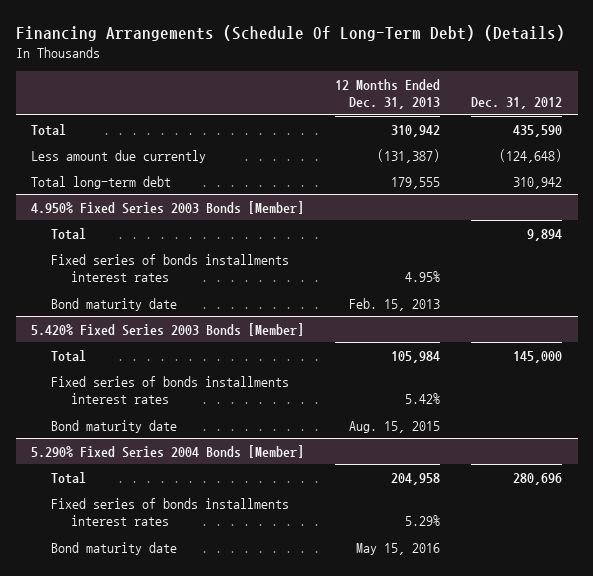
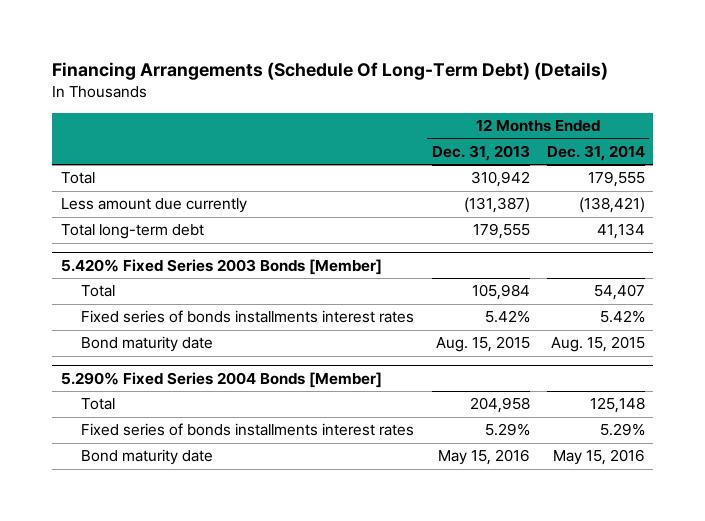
- | 12 Months Ended Dec. 31, 2013 | Dec. 31, 2012
+ | 12 Months Ended Dec. 31, 2013 | 12 Months Ended Dec. 31, 2014
- 4.950% Fixed Series 2003 Bonds [Member]
- Total | | 9,894
- Fixed series of bonds installments interest rates | 4.95% |
- Bond maturity date | Feb. 15, 2013 |

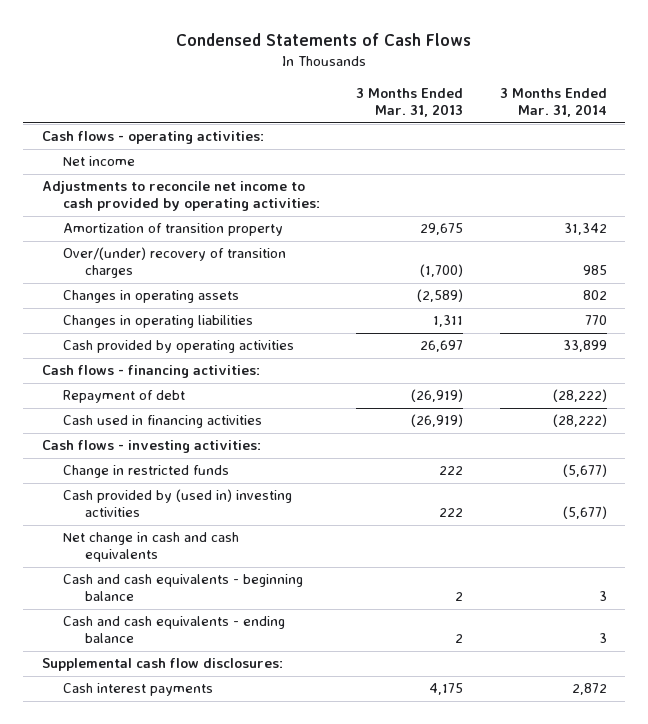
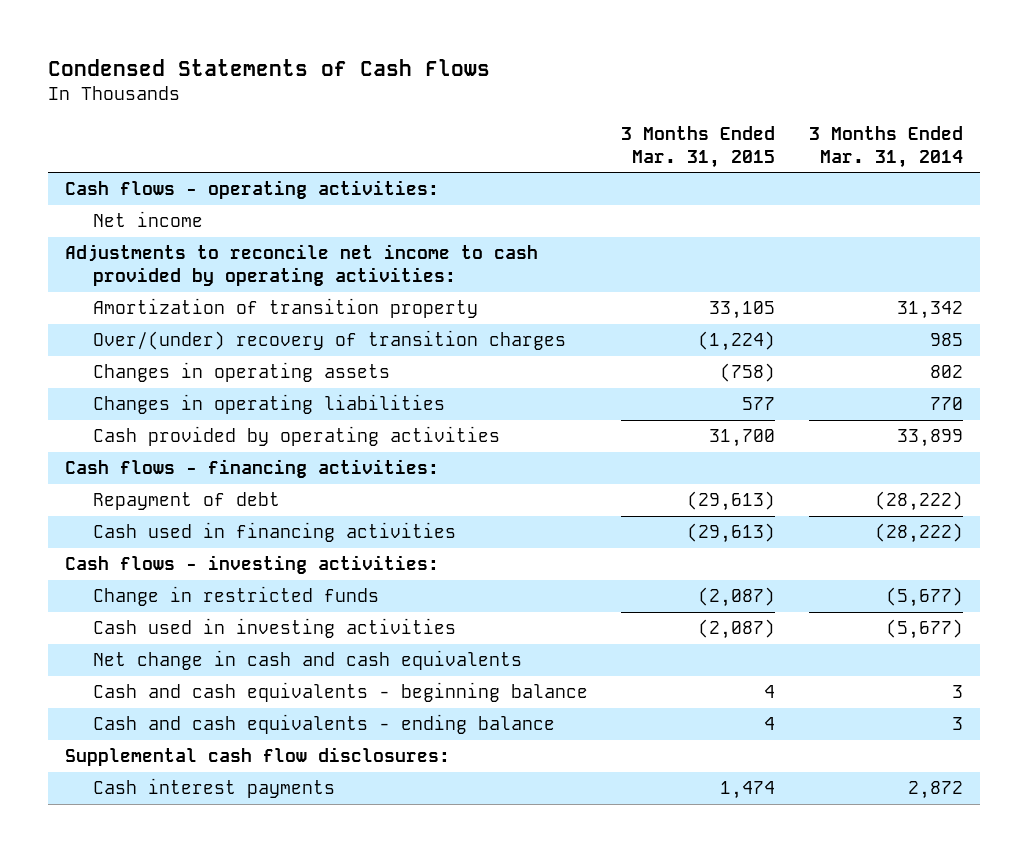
- | 3 Months Ended Mar. 31, 2013 | 3 Months Ended Mar. 31, 2014
+ | 3 Months Ended Mar. 31, 2015 | 3 Months Ended Mar. 31, 2014
- Cash provided by (used in) investing activities | 222 | (5,677)
+ Cash used in investing activities | (2,087) | (5,677)

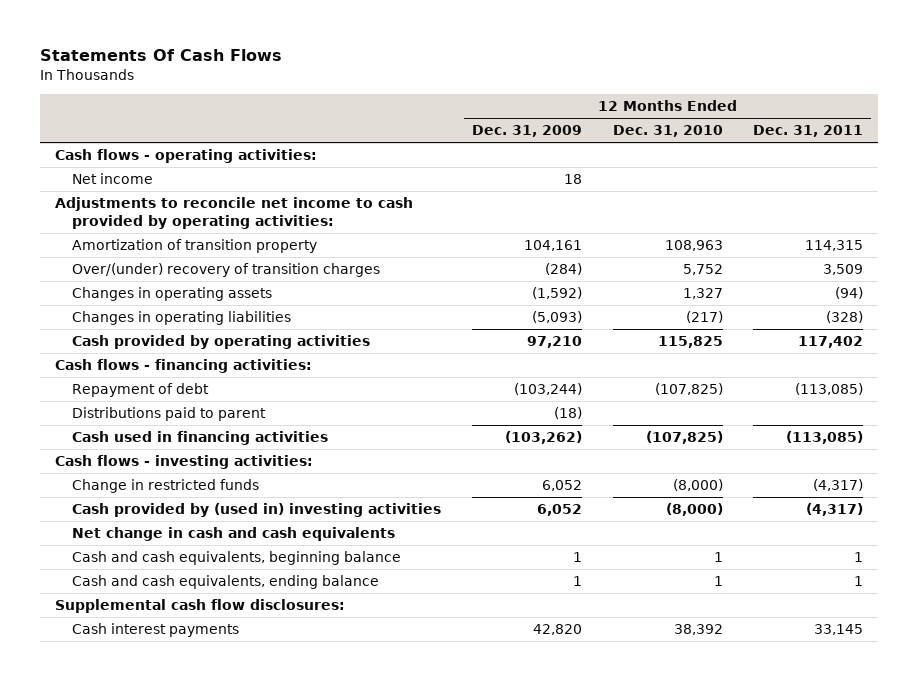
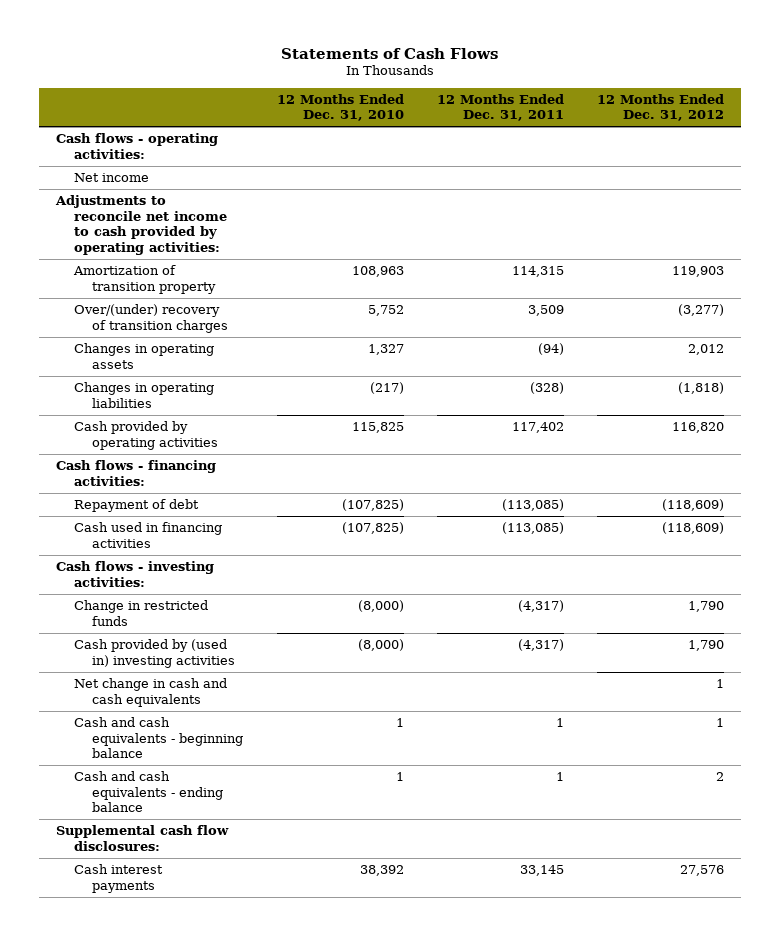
- Statements Of Cash Flows
+ Statements of Cash Flows
- | 12 Months Ended Dec. 31, 2009 | 12 Months Ended Dec. 31, 2010 | 12 Months Ended Dec. 31, 2011
+ | 12 Months Ended Dec. 31, 2010 | 12 Months Ended Dec. 31, 2011 | 12 Months Ended Dec. 31, 2012
- Distributions paid to parent | (18) | |
- Cash and cash equivalents, beginning balance | 1 | 1 | 1
- Cash and cash equivalents, ending balance | 1 | 1 | 1
+ Cash and cash equivalents - beginning balance | 1 | 1 | 1
+ Cash and cash equivalents - ending balance | 1 | 1 | 2

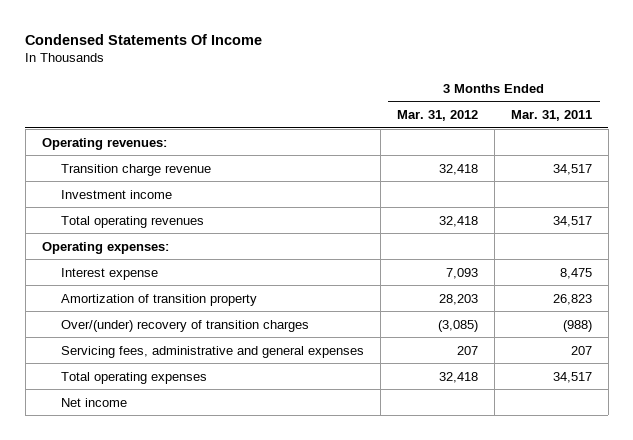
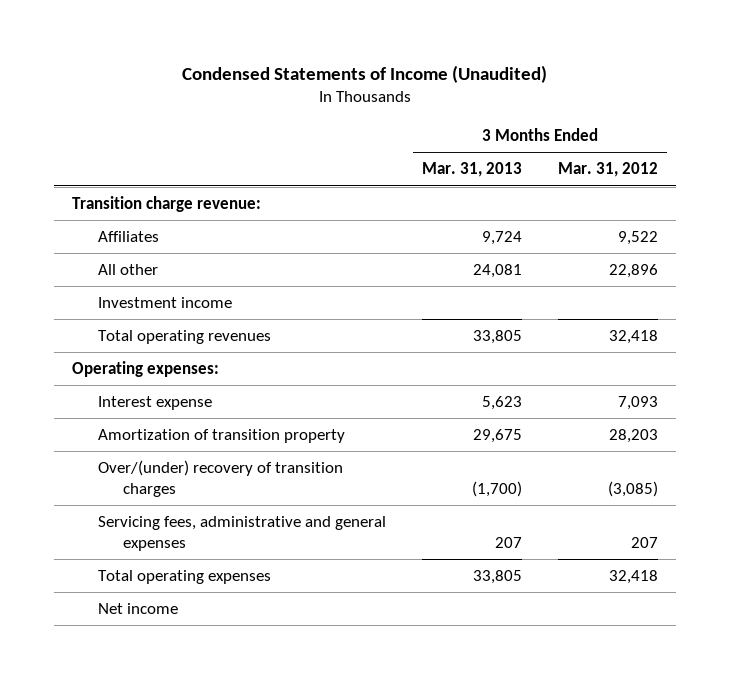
- Condensed Statements Of Income
+ Condensed Statements of Income (Unaudited)
- | 3 Months Ended Mar. 31, 2012 | 3 Months Ended Mar. 31, 2011
+ | 3 Months Ended Mar. 31, 2013 | 3 Months Ended Mar. 31, 2012
- Operating revenues:
- Transition charge revenue | 32,418 | 34,517
+ Transition charge revenue:
+ Affiliates | 9,724 | 9,522
+ All other | 24,081 | 22,896

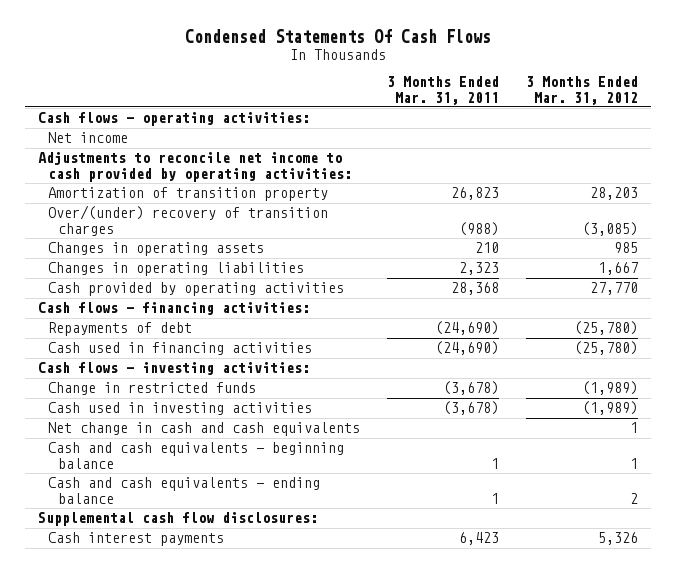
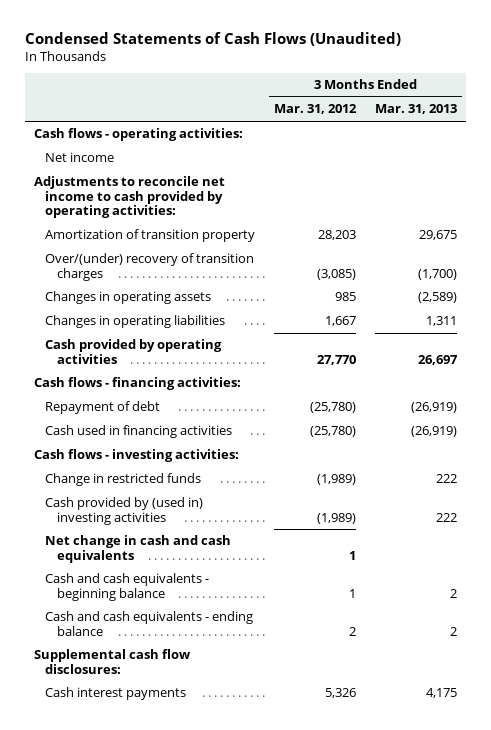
- Condensed Statements Of Cash Flows
+ Condensed Statements of Cash Flows (Unaudited)
- | 3 Months Ended Mar. 31, 2011 | 3 Months Ended Mar. 31, 2012
+ | 3 Months Ended Mar. 31, 2012 | 3 Months Ended Mar. 31, 2013
- Repayments of debt | (24,690) | (25,780)
+ Repayment of debt | (25,780) | (26,919)
- Cash used in investing activities | (3,678) | (1,989)
+ Cash provided by (used in) investing activities | (1,989) | 222

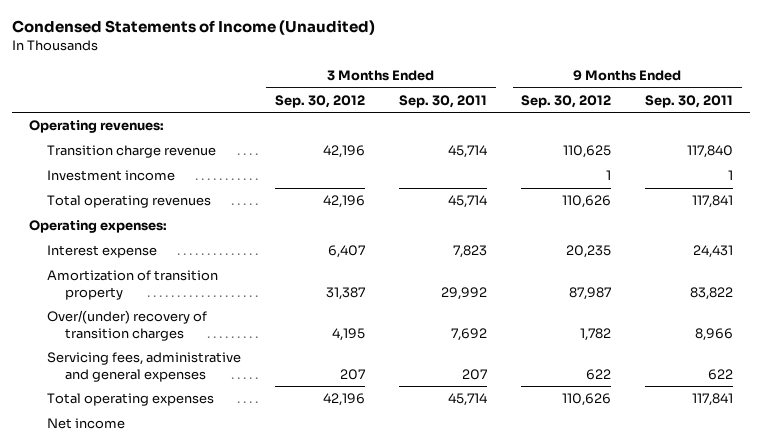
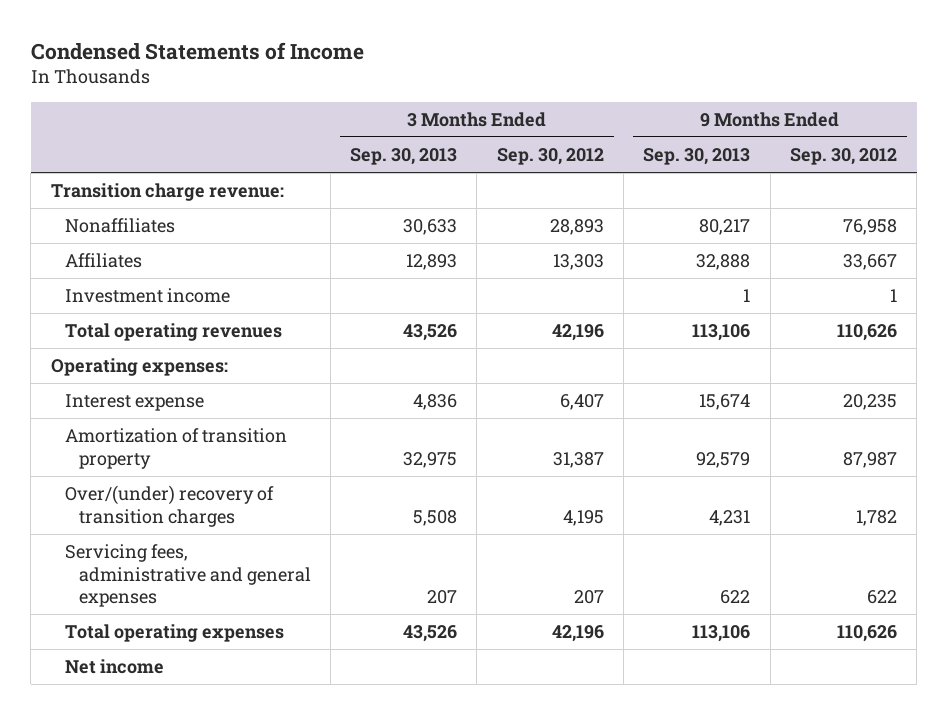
- Condensed Statements of Income (Unaudited)
+ Condensed Statements of Income
- | 3 Months Ended Sep. 30, 2012 | 3 Months Ended Sep. 30, 2011 | 9 Months Ended Sep. 30, 2012 | 9 Months Ended Sep. 30, 2011
+ | 3 Months Ended Sep. 30, 2013 | 3 Months Ended Sep. 30, 2012 | 9 Months Ended Sep. 30, 2013 | 9 Months Ended Sep. 30, 2012
- Operating revenues:
- Transition charge revenue | 42,196 | 45,714 | 110,625 | 117,840
+ Transition charge revenue:
+ Nonaffiliates | 30,633 | 28,893 | 80,217 | 76,958
+ Affiliates | 12,893 | 13,303 | 32,888 | 33,667

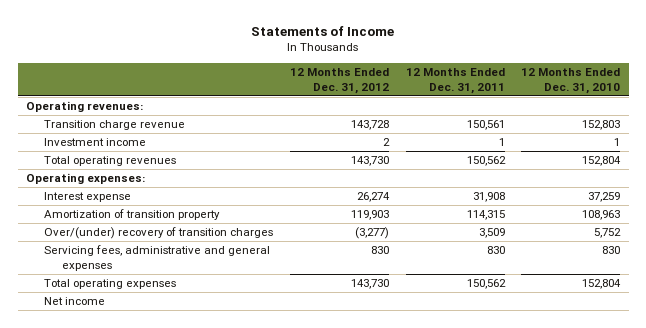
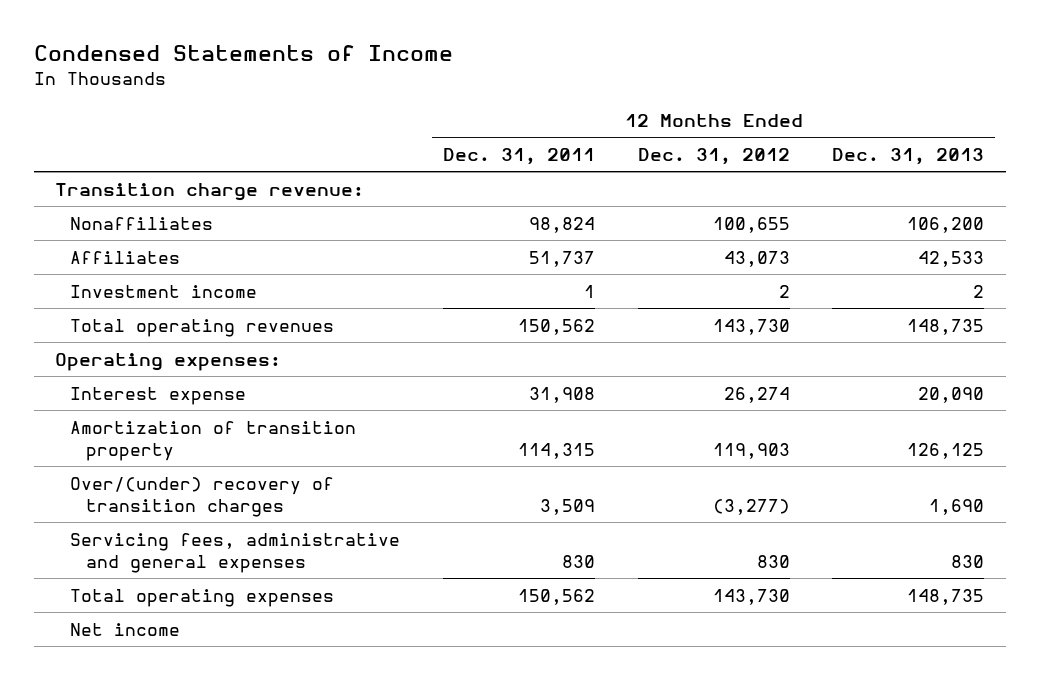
- Statements of Income
+ Condensed Statements of Income
- | 12 Months Ended Dec. 31, 2012 | 12 Months Ended Dec. 31, 2011 | 12 Months Ended Dec. 31, 2010
+ | 12 Months Ended Dec. 31, 2011 | 12 Months Ended Dec. 31, 2012 | 12 Months Ended Dec. 31, 2013
- Operating revenues:
- Transition charge revenue | 143,728 | 150,561 | 152,803
+ Transition charge revenue:
+ Nonaffiliates | 98,824 | 100,655 | 106,200
+ Affiliates | 51,737 | 43,073 | 42,533

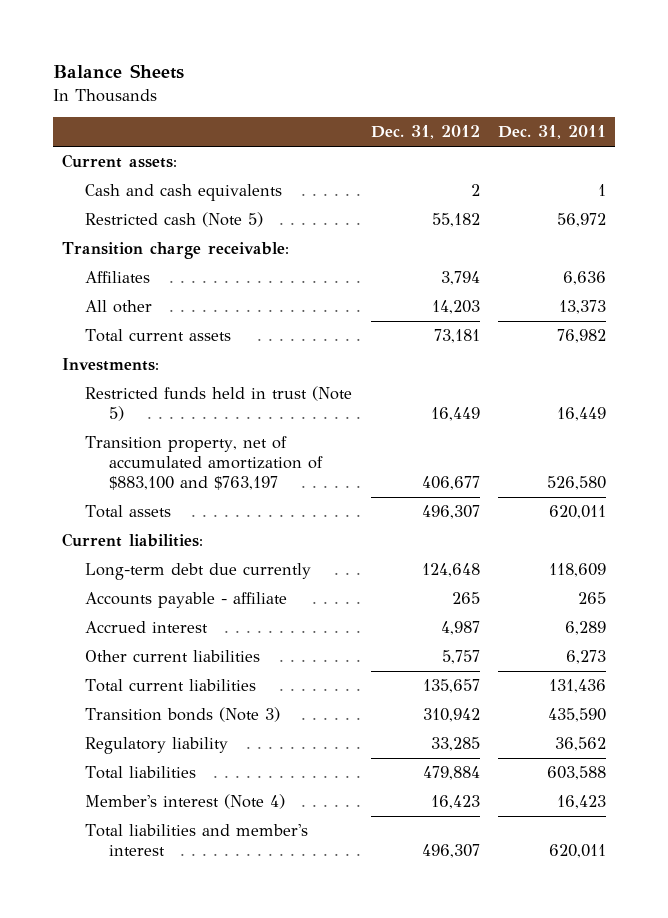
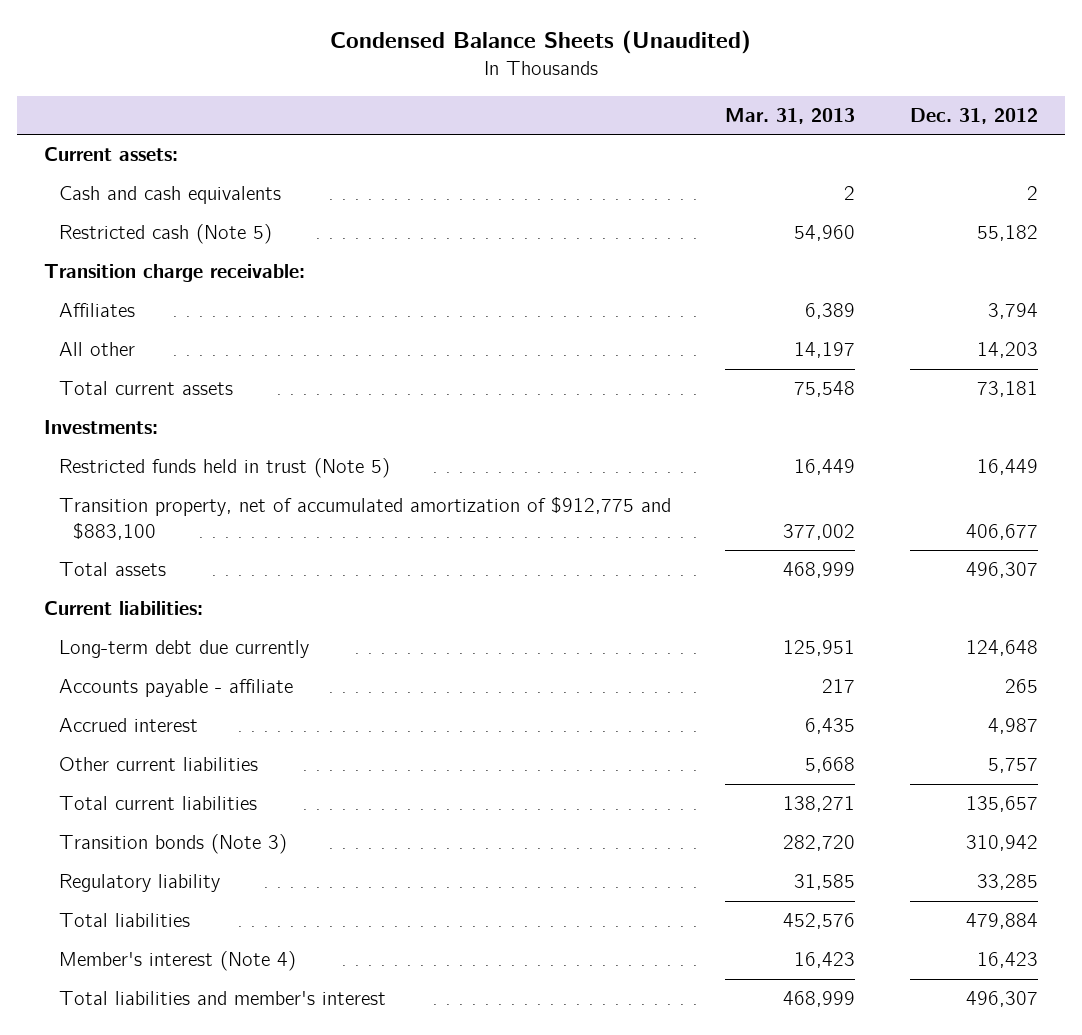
- Balance Sheets
+ Condensed Balance Sheets (Unaudited)
- | Dec. 31, 2012 | Dec. 31, 2011
+ | Mar. 31, 2013 | Dec. 31, 2012
- Transition property, net of accumulated amortization of $883,100 and $763,197 | 406,677 | 526,580
+ Transition property, net of accumulated amortization of $912,775 and $883,100 | 377,002 | 406,677

